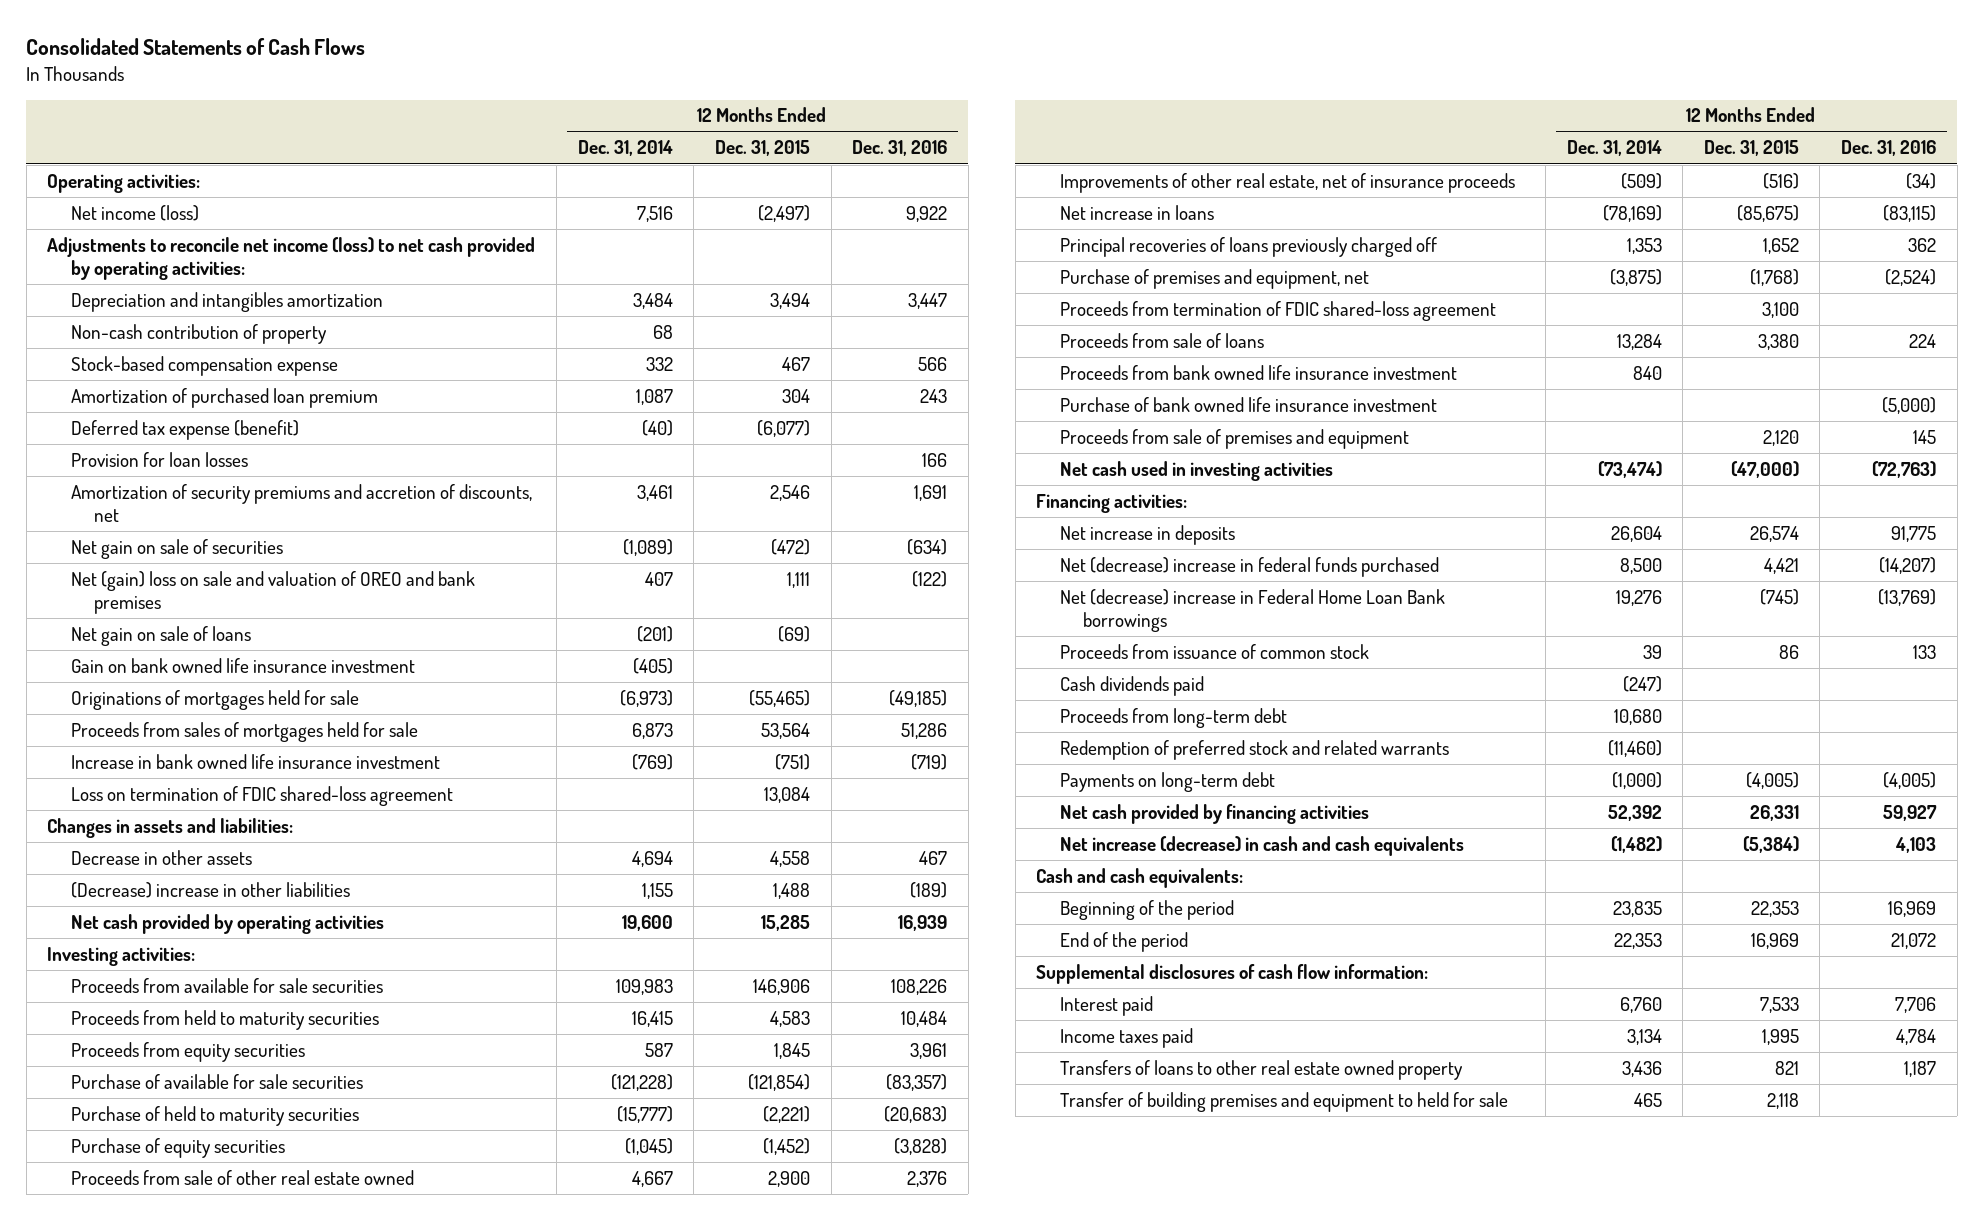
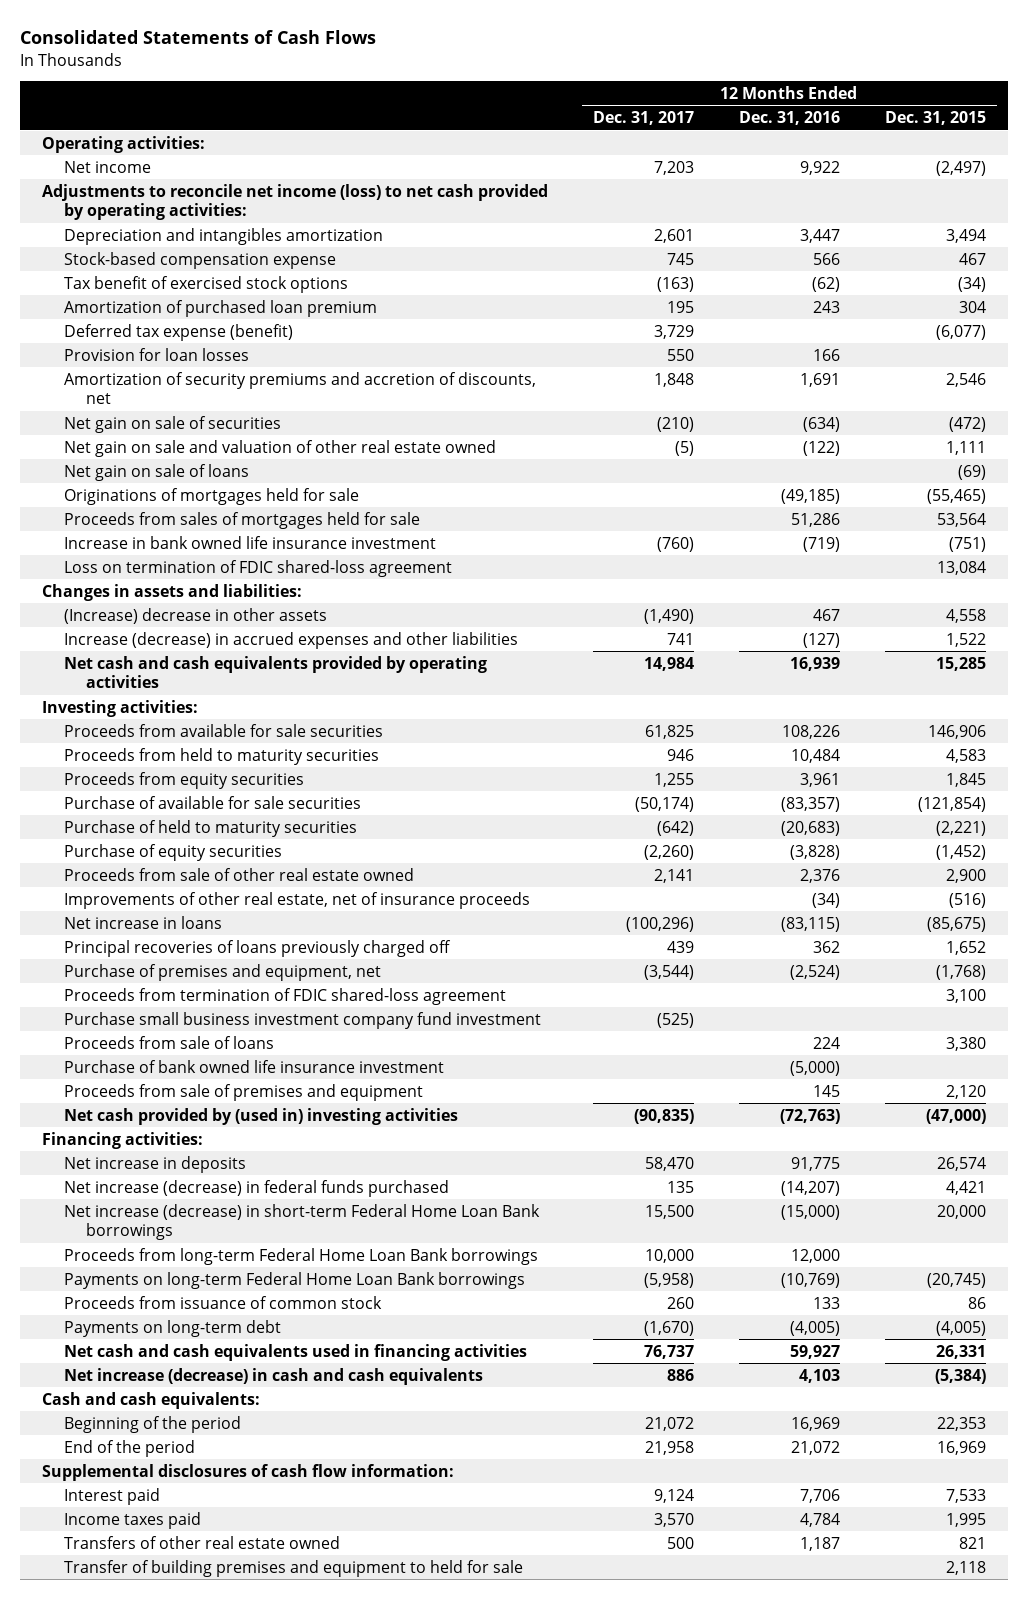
- | 12 Months Ended Dec. 31, 2014 | 12 Months Ended Dec. 31, 2015 | 12 Months Ended Dec. 31, 2016
+ | 12 Months Ended Dec. 31, 2017 | 12 Months Ended Dec. 31, 2016 | 12 Months Ended Dec. 31, 2015
- Net income (loss) | 7,516 | (2,497) | 9,922
+ Net income | 7,203 | 9,922 | (2,497)
- Non-cash contribution of property | 68 | |
+ Tax benefit of exercised stock options | (163) | (62) | (34)
- Net (gain) loss on sale and valuation of OREO and bank premises | 407 | 1,111 | (122)
+ Net gain on sale and valuation of other real estate owned | (5) | (122) | 1,111
- Gain on bank owned life insurance investment | (405) | |
- Decrease in other assets | 4,694 | 4,558 | 467
- (Decrease) increase in other liabilities | 1,155 | 1,488 | (189)
- Net cash provided by operating activities | 19,600 | 15,285 | 16,939
+ (Increase) decrease in other assets | (1,490) | 467 | 4,558
+ Increase (decrease) in accrued expenses and other liabilities | 741 | (127) | 1,522
+ Net cash and cash equivalents provided by operating activities | 14,984 | 16,939 | 15,285
+ Purchase small business investment company fund investment | (525) | |
- Proceeds from bank owned life insurance investment | 840 | |
- Net cash used in investing activities | (73,474) | (47,000) | (72,763)
+ Net cash provided by (used in) investing activities | (90,835) | (72,763) | (47,000)
- Net (decrease) increase in federal funds purchased | 8,500 | 4,421 | (14,207)
- Net (decrease) increase in Federal Home Loan Bank borrowings | 19,276 | (745) | (13,769)
+ Net increase (decrease) in federal funds purchased | 135 | (14,207) | 4,421
+ Net increase (decrease) in short-term Federal Home Loan Bank borrowings | 15,500 | (15,000) | 20,000
+ Proceeds from long-term Federal Home Loan Bank borrowings | 10,000 | 12,000 |
+ Payments on long-term Federal Home Loan Bank borrowings | (5,958) | (10,769) | (20,745)
- Cash dividends paid | (247) | |
- Proceeds from long-term debt | 10,680 | |
- Redemption of preferred stock and related warrants | (11,460) | |
- Net cash provided by financing activities | 52,392 | 26,331 | 59,927
+ Net cash and cash equivalents used in financing activities | 76,737 | 59,927 | 26,331
- Transfers of loans to other real estate owned property | 3,436 | 821 | 1,187
+ Transfers of other real estate owned | 500 | 1,187 | 821

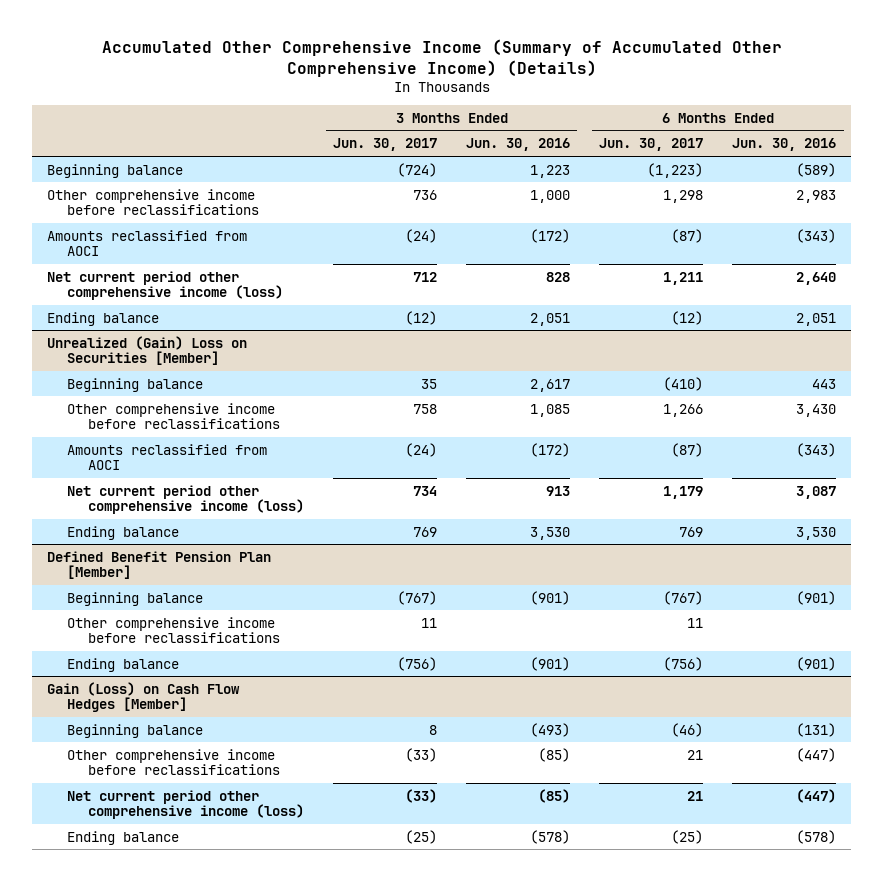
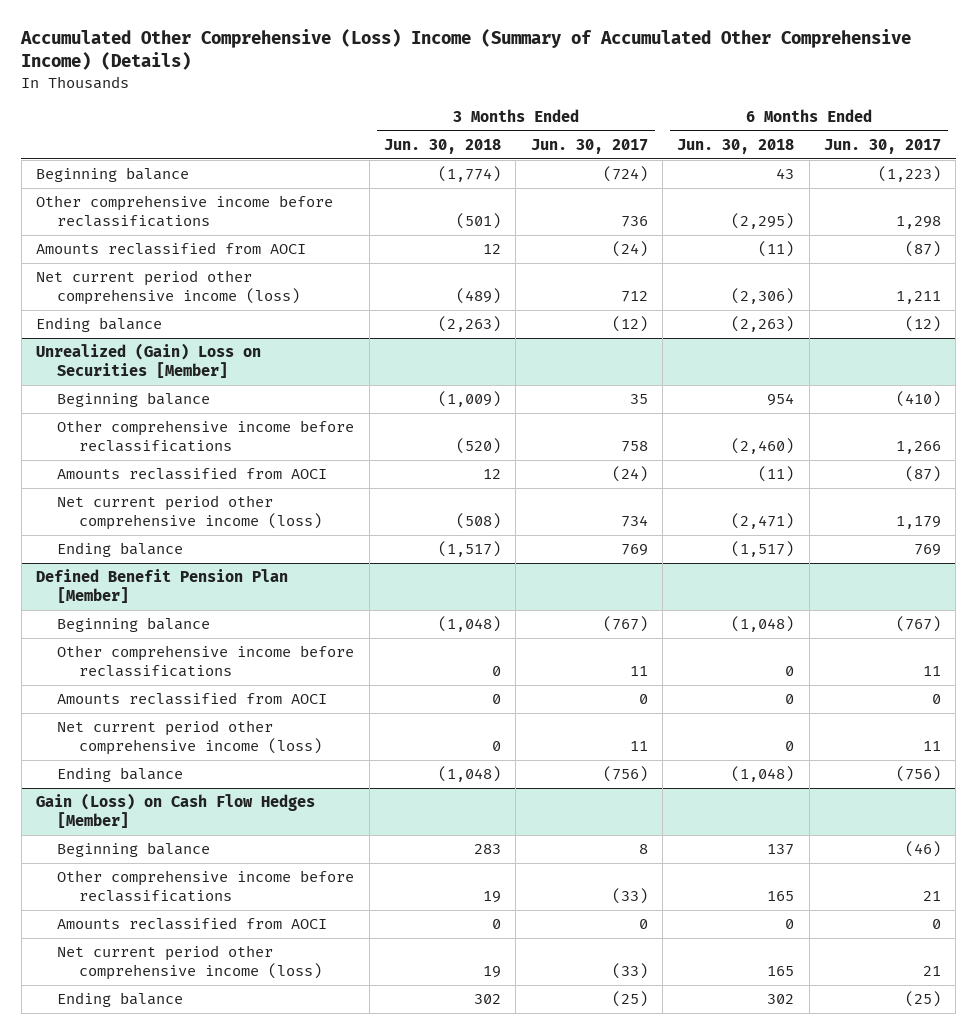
- Accumulated Other Comprehensive Income (Summary of Accumulated Other Comprehensive Income) (Details)
+ Accumulated Other Comprehensive (Loss) Income (Summary of Accumulated Other Comprehensive Income) (Details)
- | 3 Months Ended Jun. 30, 2017 | 3 Months Ended Jun. 30, 2016 | 6 Months Ended Jun. 30, 2017 | 6 Months Ended Jun. 30, 2016
+ | 3 Months Ended Jun. 30, 2018 | 3 Months Ended Jun. 30, 2017 | 6 Months Ended Jun. 30, 2018 | 6 Months Ended Jun. 30, 2017
@ Defined Benefit Pension Plan [Member]
+ Amounts reclassified from AOCI | 0 | 0 | 0 | 0
+ Net current period other comprehensive income (loss) | 0 | 11 | 0 | 11
@ Gain (Loss) on Cash Flow Hedges [Member]
+ Amounts reclassified from AOCI | 0 | 0 | 0 | 0

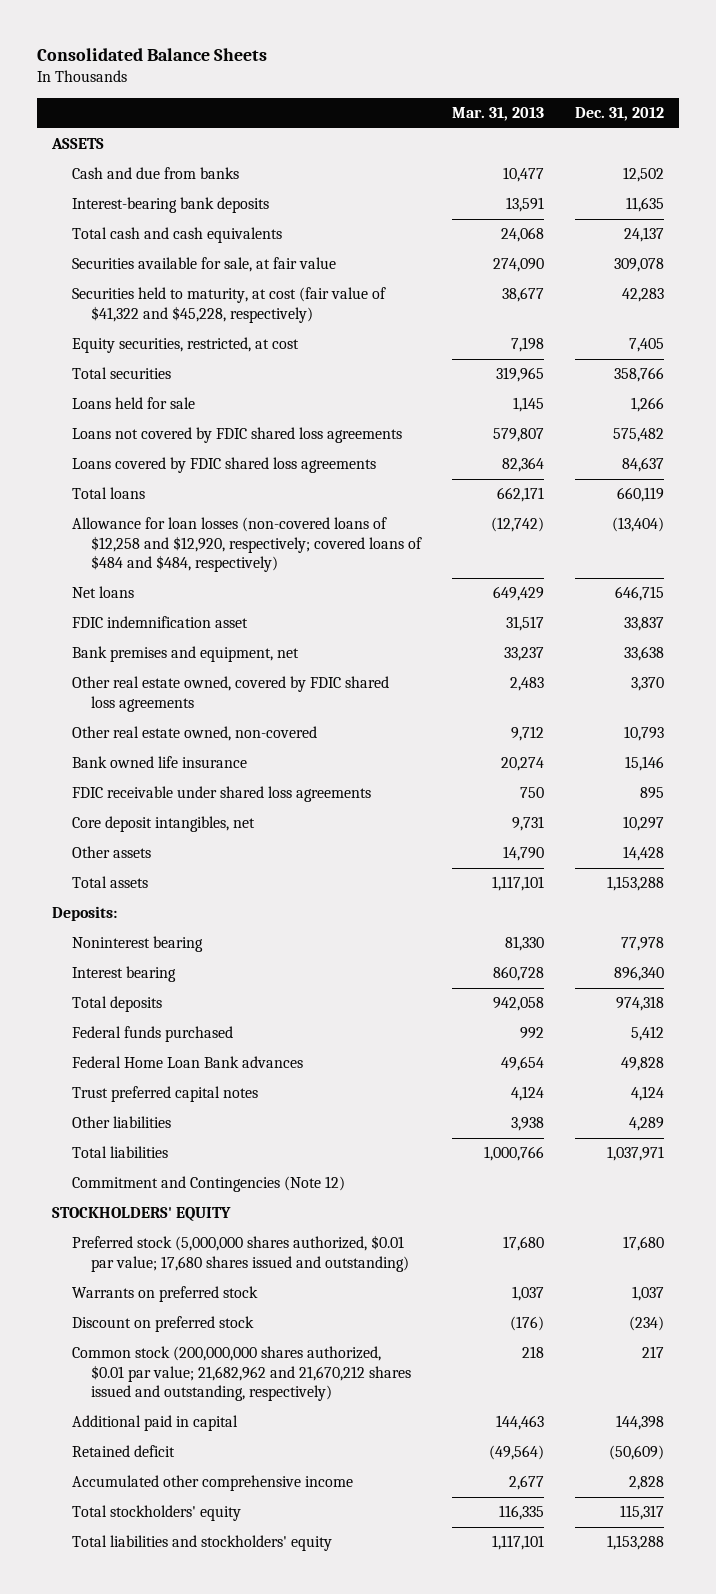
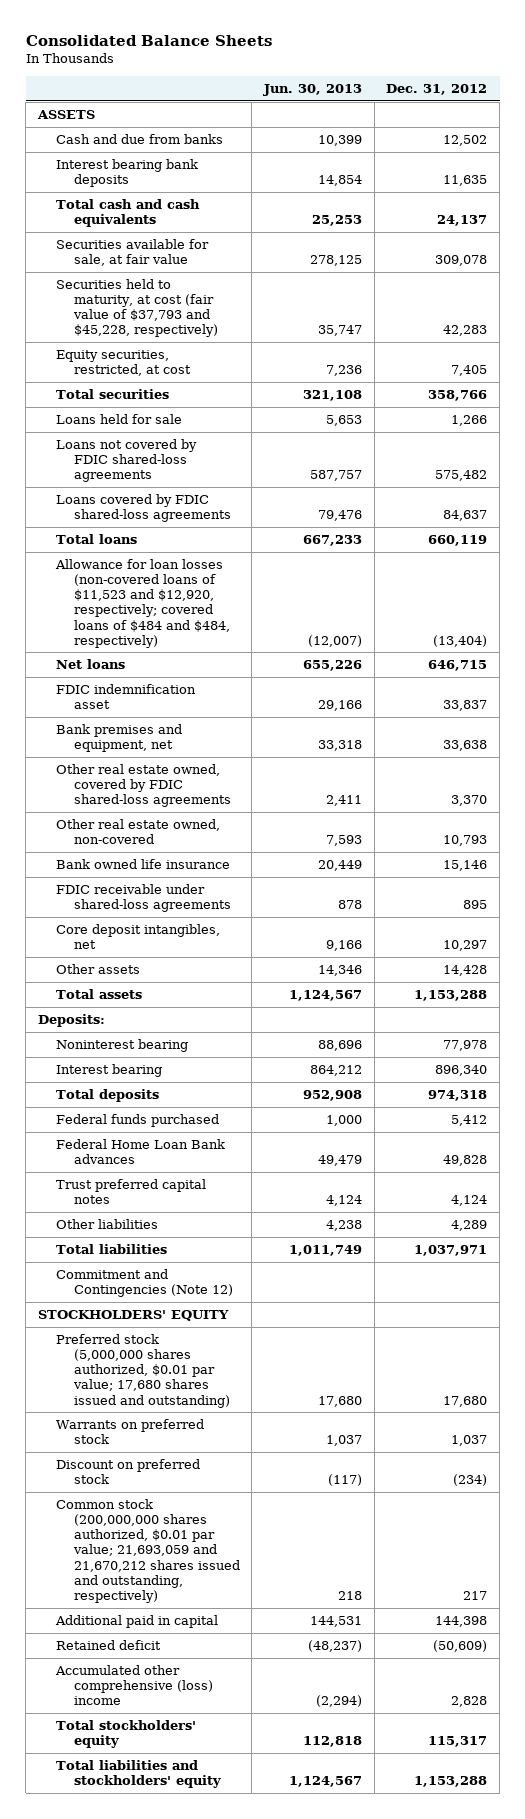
- | Mar. 31, 2013 | Dec. 31, 2012
+ | Jun. 30, 2013 | Dec. 31, 2012
- Interest-bearing bank deposits | 13,591 | 11,635
+ Interest bearing bank deposits | 14,854 | 11,635
- Securities held to maturity, at cost (fair value of $41,322 and $45,228, respectively) | 38,677 | 42,283
+ Securities held to maturity, at cost (fair value of $37,793 and $45,228, respectively) | 35,747 | 42,283
- Loans not covered by FDIC shared loss agreements | 579,807 | 575,482
- Loans covered by FDIC shared loss agreements | 82,364 | 84,637
+ Loans not covered by FDIC shared-loss agreements | 587,757 | 575,482
+ Loans covered by FDIC shared-loss agreements | 79,476 | 84,637
- Allowance for loan losses (non-covered loans of $12,258 and $12,920, respectively; covered loans of $484 and $484, respectively) | (12,742) | (13,404)
+ Allowance for loan losses (non-covered loans of $11,523 and $12,920, respectively; covered loans of $484 and $484, respectively) | (12,007) | (13,404)
- Other real estate owned, covered by FDIC shared loss agreements | 2,483 | 3,370
+ Other real estate owned, covered by FDIC shared-loss agreements | 2,411 | 3,370
- FDIC receivable under shared loss agreements | 750 | 895
+ FDIC receivable under shared-loss agreements | 878 | 895
- Common stock (200,000,000 shares authorized, $0.01 par value; 21,682,962 and 21,670,212 shares issued and outstanding, respectively) | 218 | 217
+ Common stock (200,000,000 shares authorized, $0.01 par value; 21,693,059 and 21,670,212 shares issued and outstanding, respectively) | 218 | 217
- Accumulated other comprehensive income | 2,677 | 2,828
+ Accumulated other comprehensive (loss) income | (2,294) | 2,828

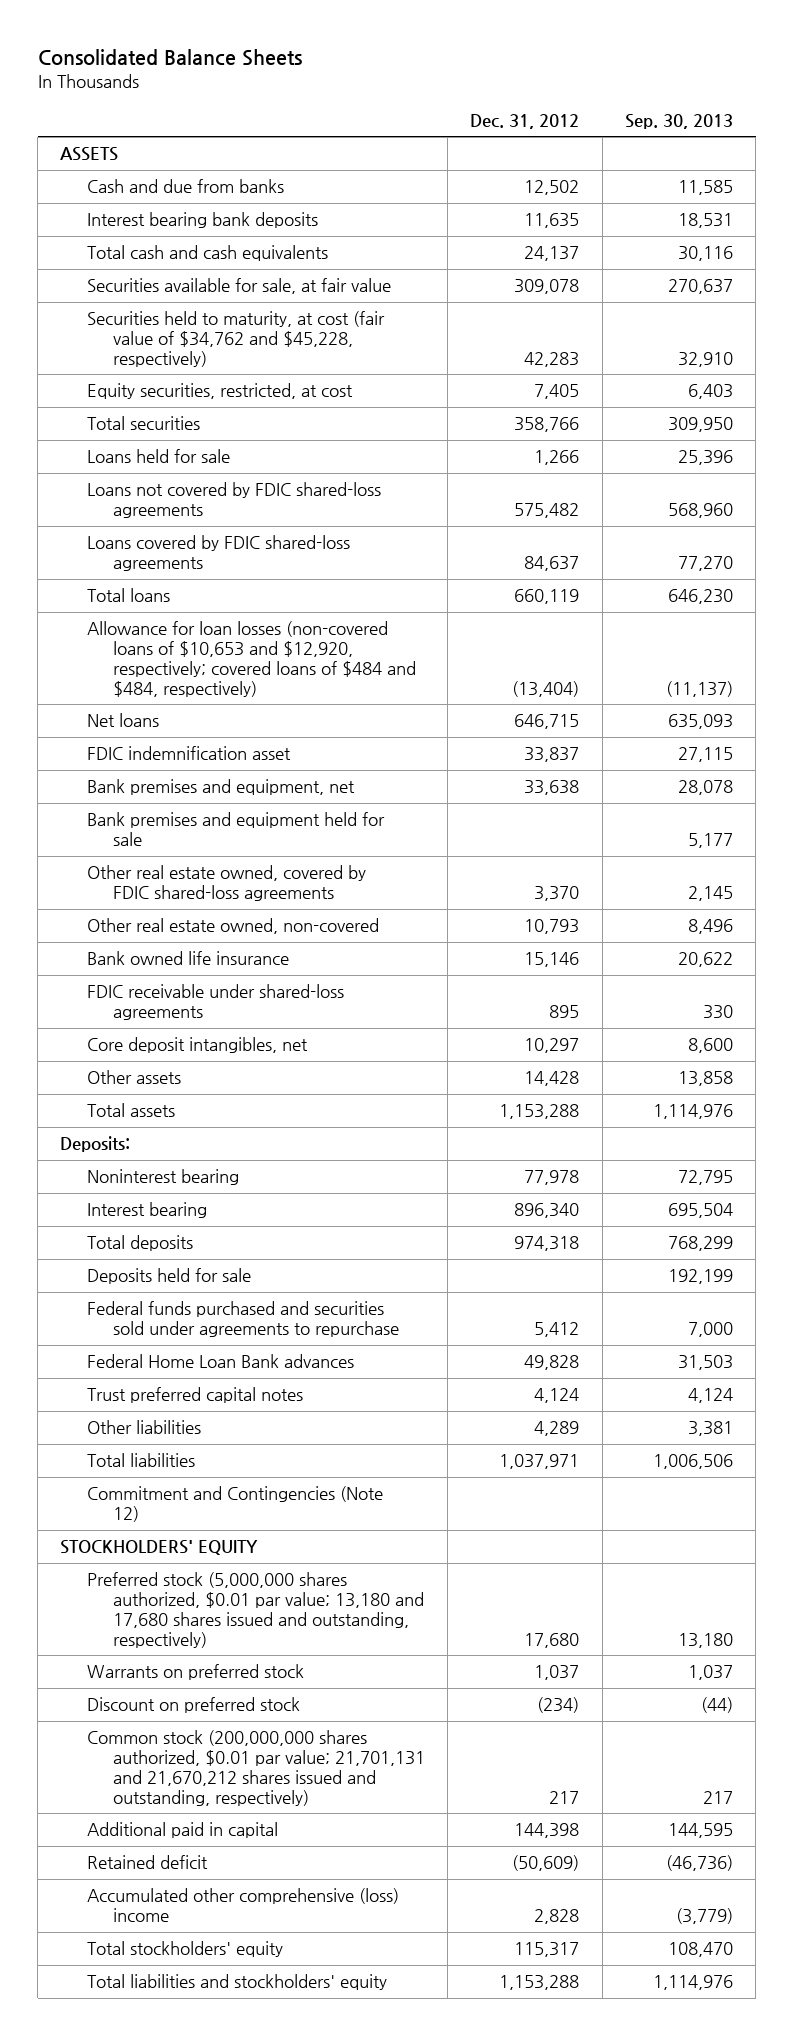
- | Jun. 30, 2013 | Dec. 31, 2012
+ | Dec. 31, 2012 | Sep. 30, 2013
- Securities held to maturity, at cost (fair value of $37,793 and $45,228, respectively) | 35,747 | 42,283
+ Securities held to maturity, at cost (fair value of $34,762 and $45,228, respectively) | 42,283 | 32,910
- Allowance for loan losses (non-covered loans of $11,523 and $12,920, respectively; covered loans of $484 and $484, respectively) | (12,007) | (13,404)
+ Allowance for loan losses (non-covered loans of $10,653 and $12,920, respectively; covered loans of $484 and $484, respectively) | (13,404) | (11,137)
+ Bank premises and equipment held for sale | | 5,177
- Federal funds purchased | 1,000 | 5,412
+ Deposits held for sale | | 192,199
+ Federal funds purchased and securities sold under agreements to repurchase | 5,412 | 7,000
- Preferred stock (5,000,000 shares authorized, $0.01 par value; 17,680 shares issued and outstanding) | 17,680 | 17,680
+ Preferred stock (5,000,000 shares authorized, $0.01 par value; 13,180 and 17,680 shares issued and outstanding, respectively) | 17,680 | 13,180
- Common stock (200,000,000 shares authorized, $0.01 par value; 21,693,059 and 21,670,212 shares issued and outstanding, respectively) | 218 | 217
+ Common stock (200,000,000 shares authorized, $0.01 par value; 21,701,131 and 21,670,212 shares issued and outstanding, respectively) | 217 | 217

